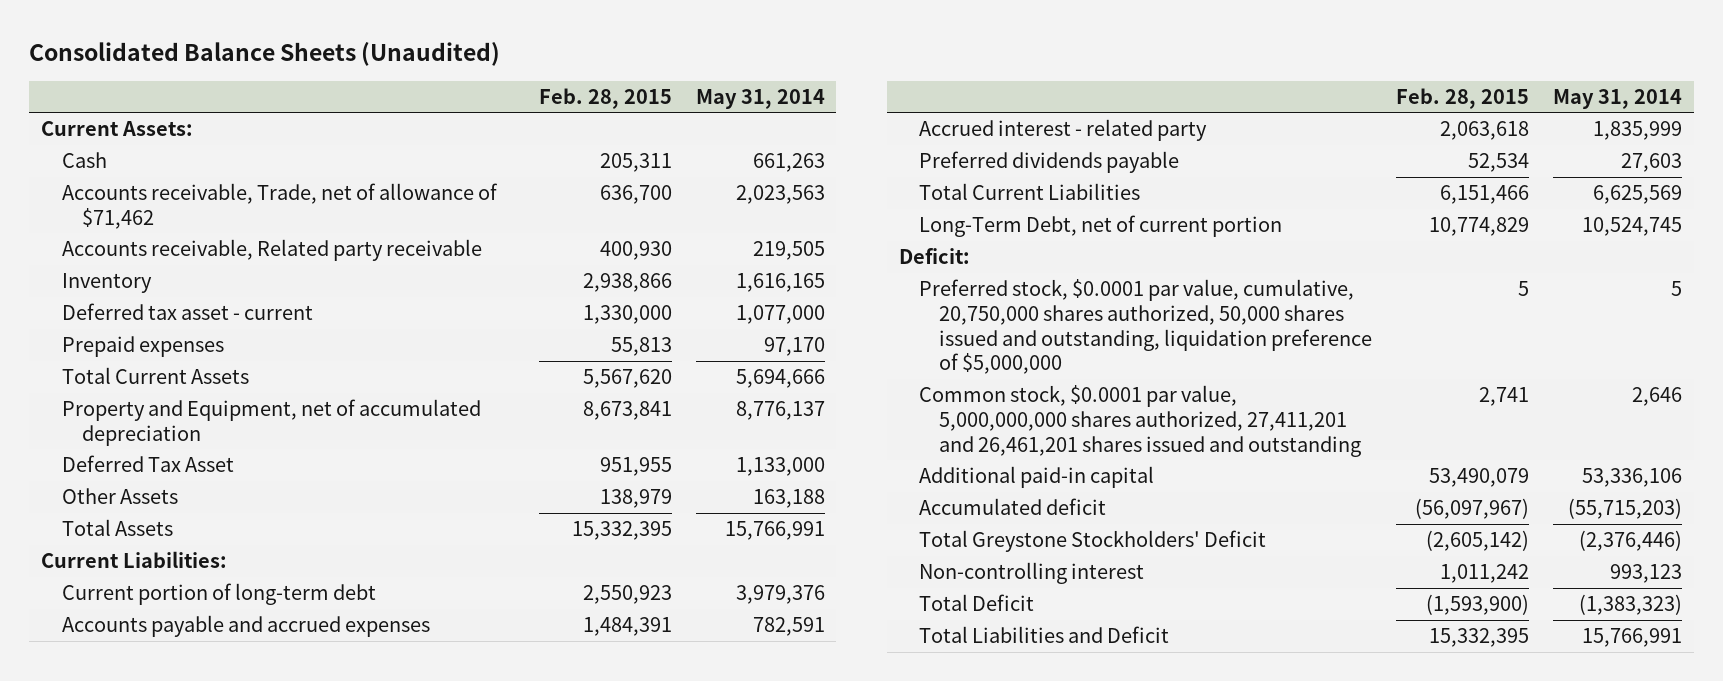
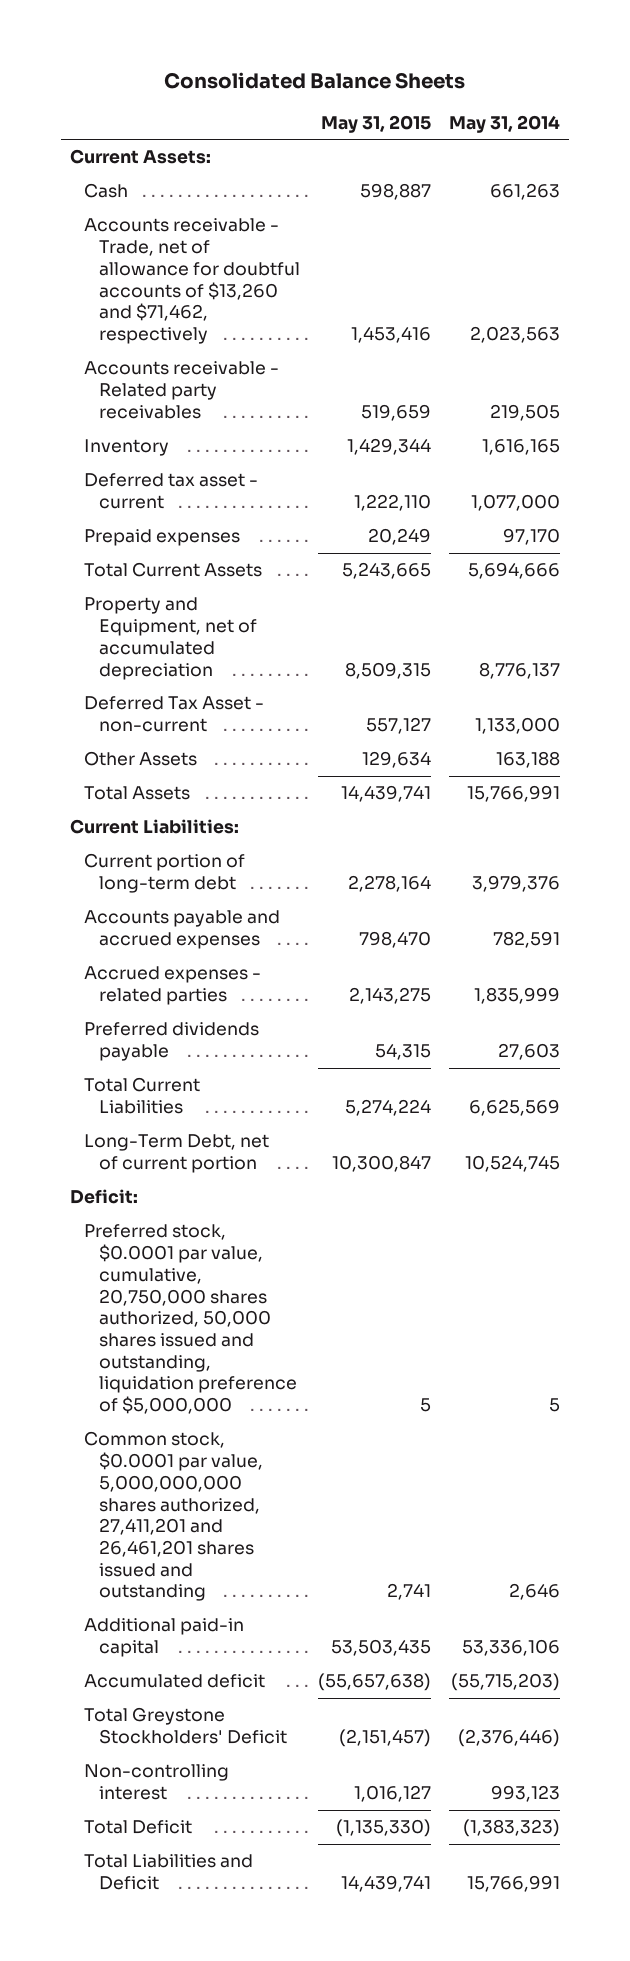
- Consolidated Balance Sheets (Unaudited)
+ Consolidated Balance Sheets
- | Feb. 28, 2015 | May 31, 2014
+ | May 31, 2015 | May 31, 2014
- Accounts receivable, Trade, net of allowance of $71,462 | 636,700 | 2,023,563
- Accounts receivable, Related party receivable | 400,930 | 219,505
+ Accounts receivable - Trade, net of allowance for doubtful accounts of $13,260 and $71,462, respectively | 1,453,416 | 2,023,563
+ Accounts receivable - Related party receivables | 519,659 | 219,505
- Deferred Tax Asset | 951,955 | 1,133,000
+ Deferred Tax Asset - non-current | 557,127 | 1,133,000
- Accrued interest - related party | 2,063,618 | 1,835,999
+ Accrued expenses - related parties | 2,143,275 | 1,835,999

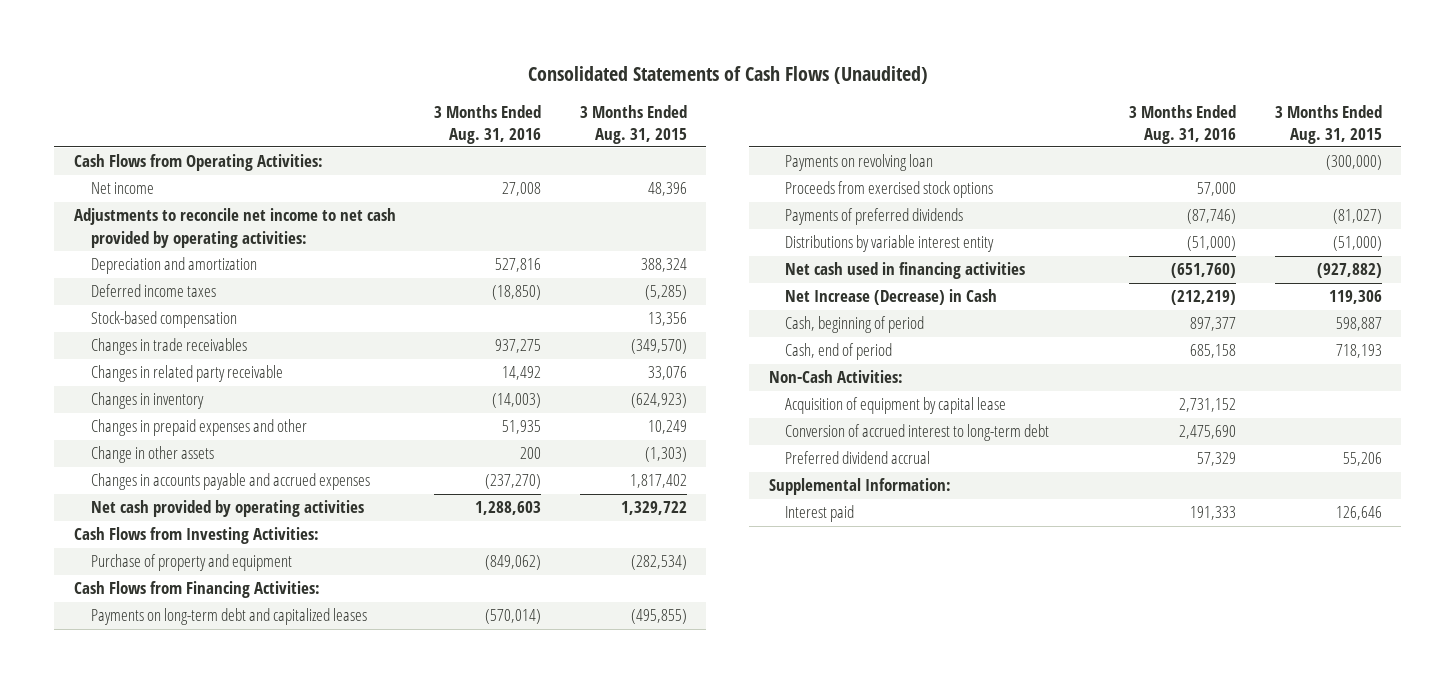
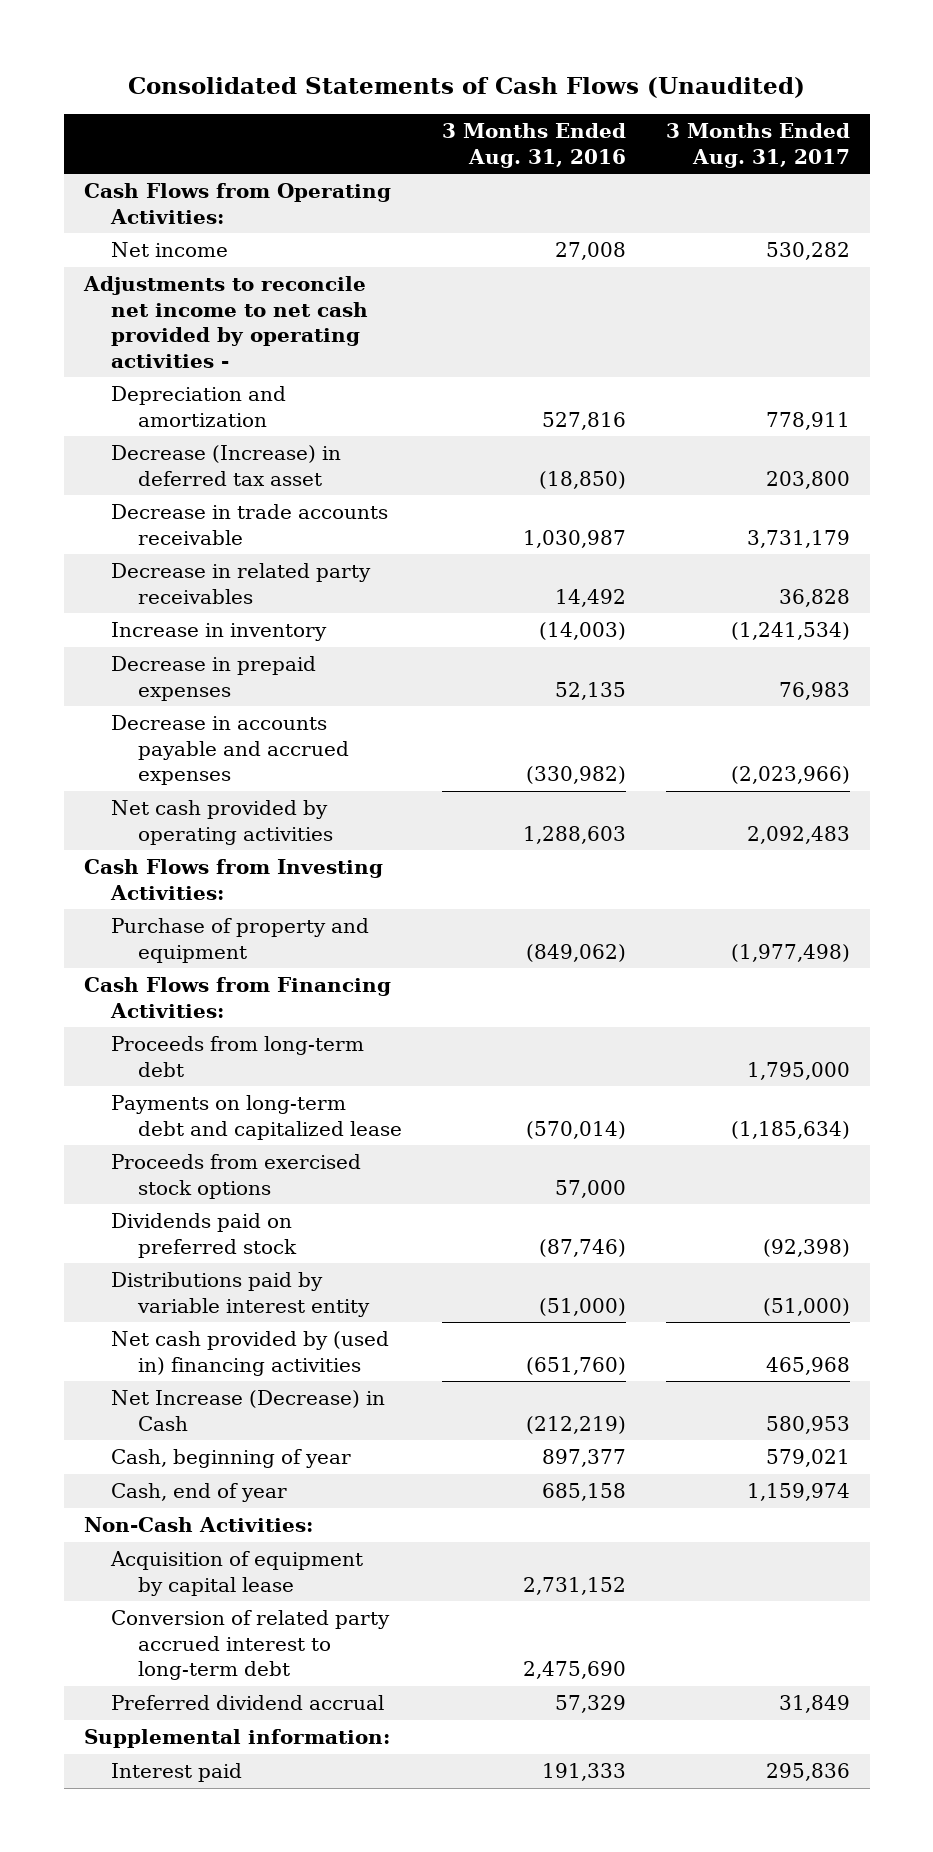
- | 3 Months Ended Aug. 31, 2016 | 3 Months Ended Aug. 31, 2015
+ | 3 Months Ended Aug. 31, 2016 | 3 Months Ended Aug. 31, 2017
- Adjustments to reconcile net income to net cash provided by operating activities:
+ Adjustments to reconcile net income to net cash provided by operating activities -
- Deferred income taxes | (18,850) | (5,285)
- Stock-based compensation | | 13,356
- Changes in trade receivables | 937,275 | (349,570)
- Changes in related party receivable | 14,492 | 33,076
- Changes in inventory | (14,003) | (624,923)
- Changes in prepaid expenses and other | 51,935 | 10,249
- Change in other assets | 200 | (1,303)
- Changes in accounts payable and accrued expenses | (237,270) | 1,817,402
+ Decrease (Increase) in deferred tax asset | (18,850) | 203,800
+ Decrease in trade accounts receivable | 1,030,987 | 3,731,179
+ Decrease in related party receivables | 14,492 | 36,828
+ Increase in inventory | (14,003) | (1,241,534)
+ Decrease in prepaid expenses | 52,135 | 76,983
+ Decrease in accounts payable and accrued expenses | (330,982) | (2,023,966)
- Payments on long-term debt and capitalized leases | (570,014) | (495,855)
- Payments on revolving loan | | (300,000)
+ Proceeds from long-term debt | | 1,795,000
+ Payments on long-term debt and capitalized lease | (570,014) | (1,185,634)
- Payments of preferred dividends | (87,746) | (81,027)
- Distributions by variable interest entity | (51,000) | (51,000)
- Net cash used in financing activities | (651,760) | (927,882)
+ Dividends paid on preferred stock | (87,746) | (92,398)
+ Distributions paid by variable interest entity | (51,000) | (51,000)
+ Net cash provided by (used in) financing activities | (651,760) | 465,968
- Cash, beginning of period | 897,377 | 598,887
- Cash, end of period | 685,158 | 718,193
+ Cash, beginning of year | 897,377 | 579,021
+ Cash, end of year | 685,158 | 1,159,974
- Conversion of accrued interest to long-term debt | 2,475,690 |
+ Conversion of related party accrued interest to long-term debt | 2,475,690 |
- Supplemental Information:
+ Supplemental information:

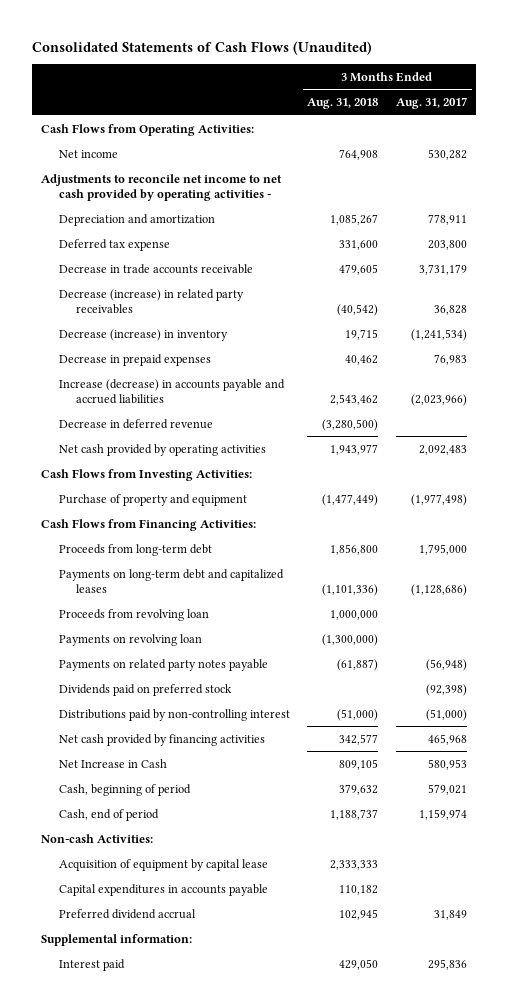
- | 3 Months Ended Aug. 31, 2016 | 3 Months Ended Aug. 31, 2017
+ | 3 Months Ended Aug. 31, 2018 | 3 Months Ended Aug. 31, 2017
- Decrease (Increase) in deferred tax asset | (18,850) | 203,800
+ Deferred tax expense | 331,600 | 203,800
- Decrease in related party receivables | 14,492 | 36,828
- Increase in inventory | (14,003) | (1,241,534)
+ Decrease (increase) in related party receivables | (40,542) | 36,828
+ Decrease (increase) in inventory | 19,715 | (1,241,534)
- Decrease in accounts payable and accrued expenses | (330,982) | (2,023,966)
+ Increase (decrease) in accounts payable and accrued liabilities | 2,543,462 | (2,023,966)
+ Decrease in deferred revenue | (3,280,500) |
- Payments on long-term debt and capitalized lease | (570,014) | (1,185,634)
- Proceeds from exercised stock options | 57,000 |
+ Payments on long-term debt and capitalized leases | (1,101,336) | (1,128,686)
+ Proceeds from revolving loan | 1,000,000 |
+ Payments on revolving loan | (1,300,000) |
+ Payments on related party notes payable | (61,887) | (56,948)
- Distributions paid by variable interest entity | (51,000) | (51,000)
- Net cash provided by (used in) financing activities | (651,760) | 465,968
- Net Increase (Decrease) in Cash | (212,219) | 580,953
- Cash, beginning of year | 897,377 | 579,021
- Cash, end of year | 685,158 | 1,159,974
- Non-Cash Activities:
+ Distributions paid by non-controlling interest | (51,000) | (51,000)
+ Net cash provided by financing activities | 342,577 | 465,968
+ Net Increase in Cash | 809,105 | 580,953
+ Cash, beginning of period | 379,632 | 579,021
+ Cash, end of period | 1,188,737 | 1,159,974
+ Non-cash Activities:
- Conversion of related party accrued interest to long-term debt | 2,475,690 |
+ Capital expenditures in accounts payable | 110,182 |

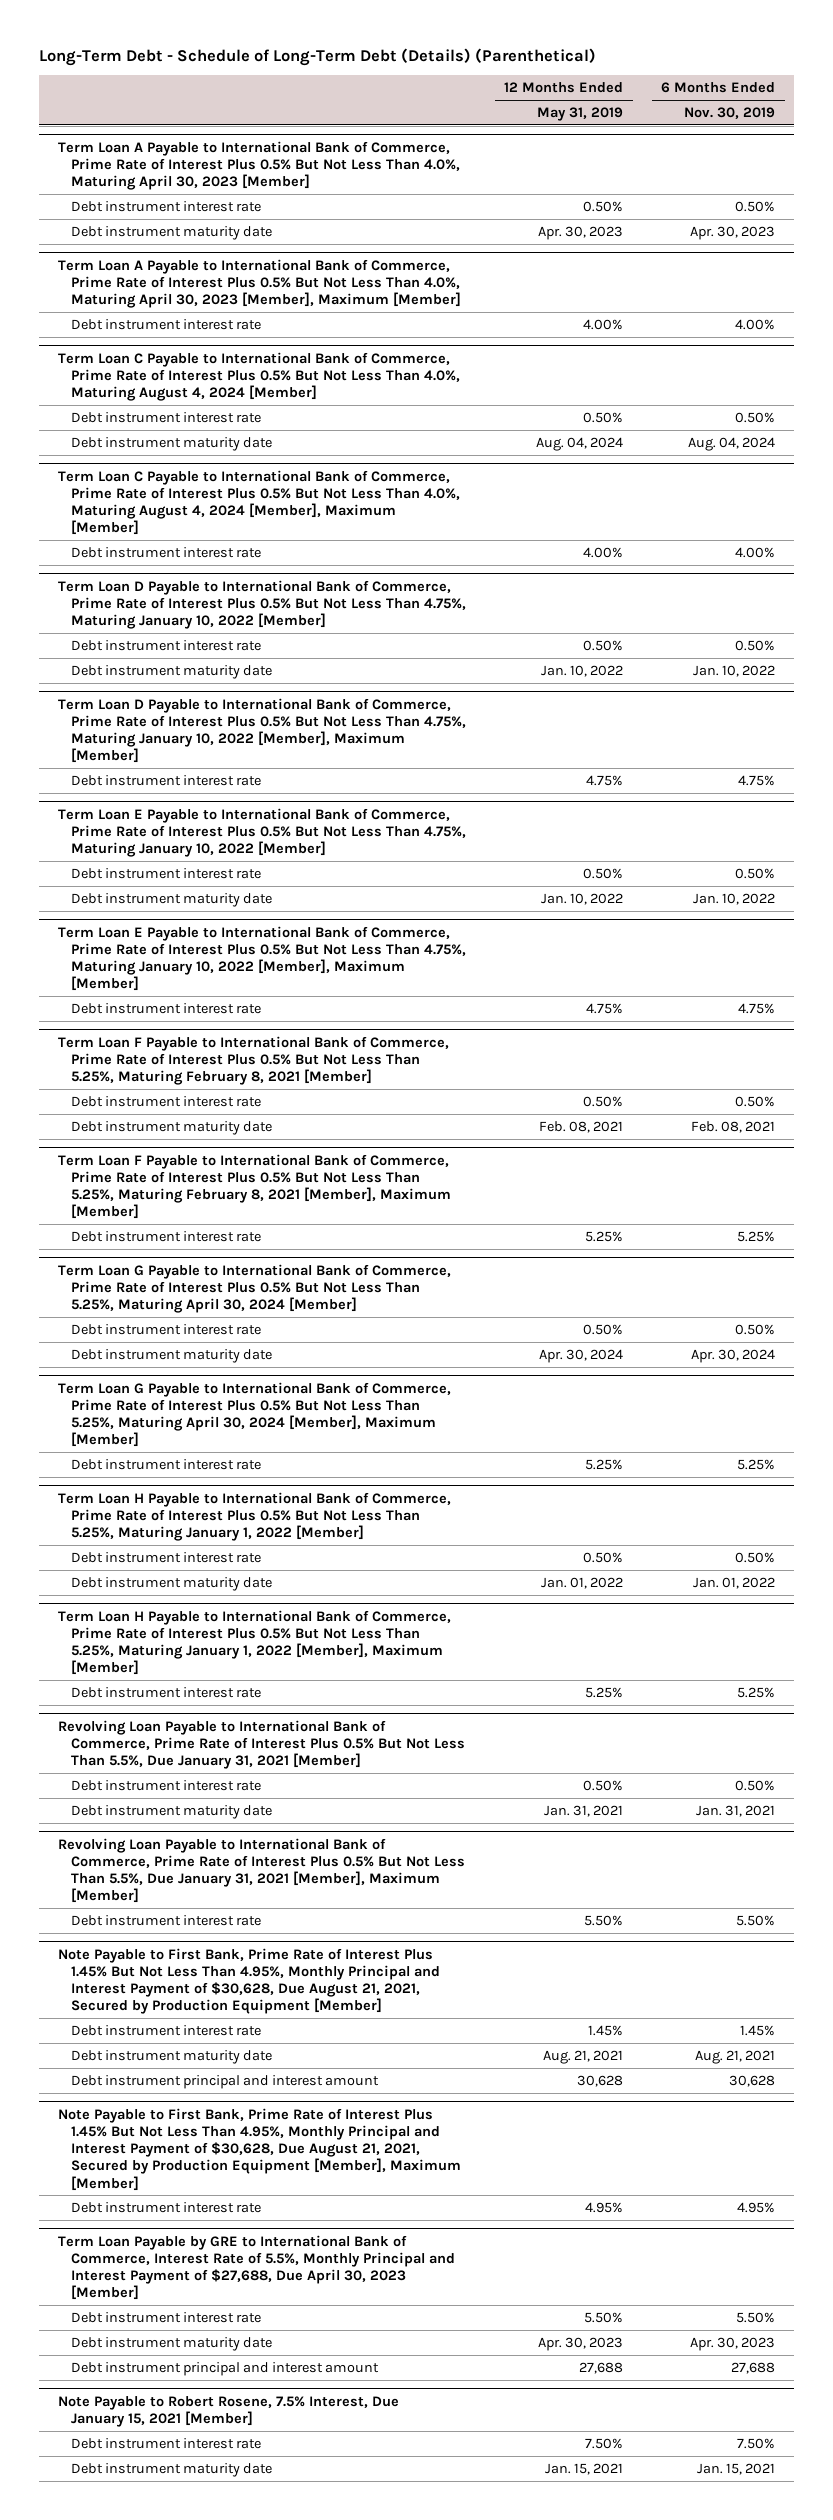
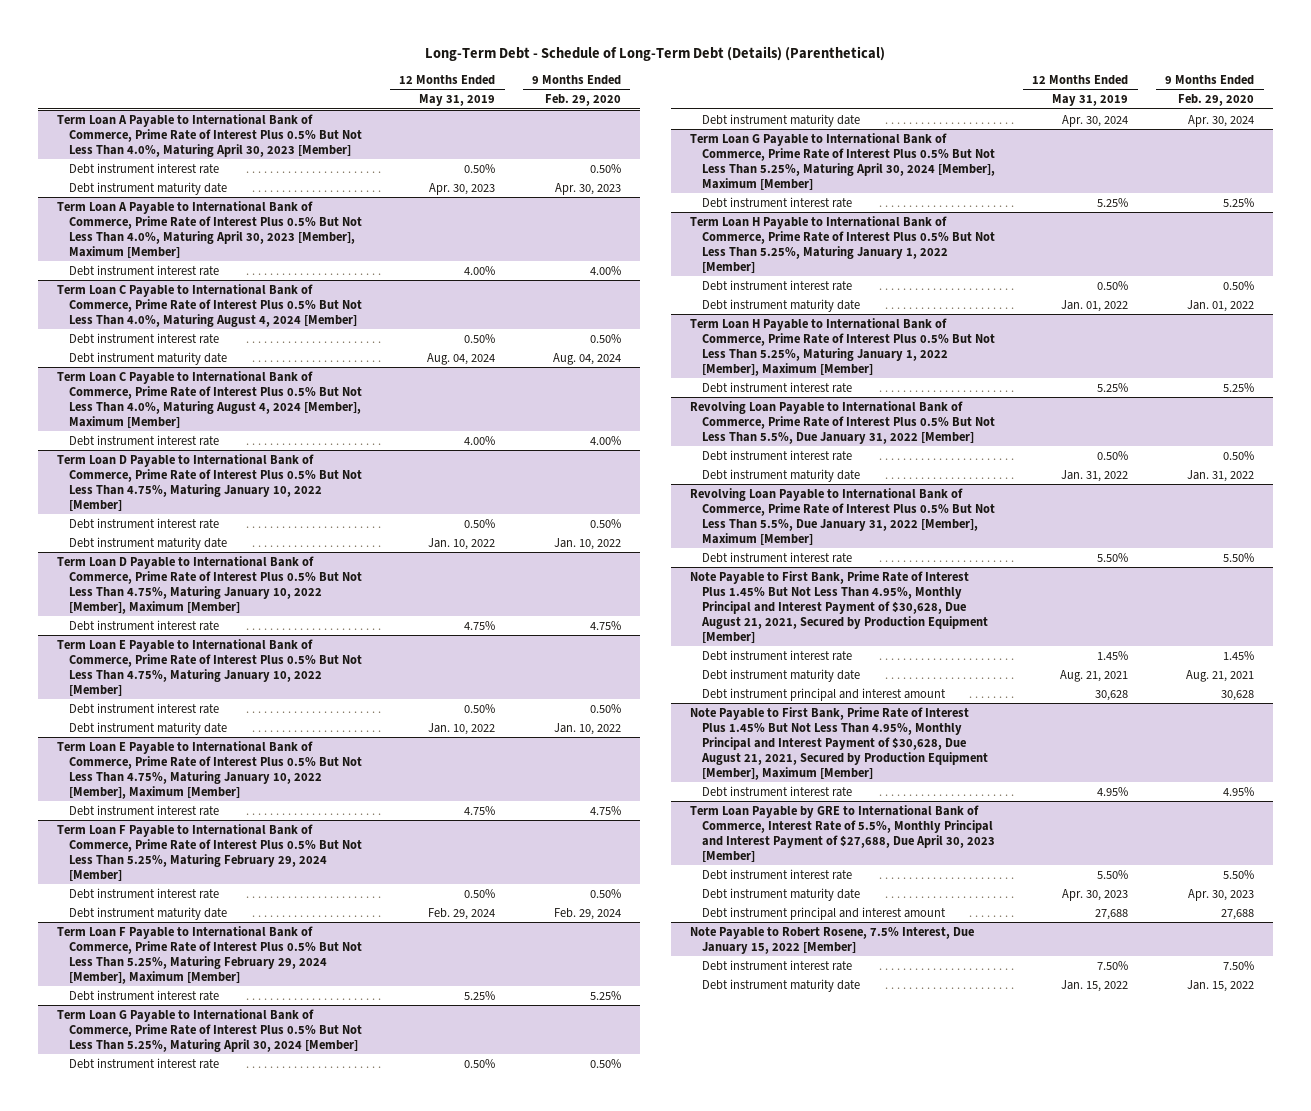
- | 12 Months Ended May 31, 2019 | 6 Months Ended Nov. 30, 2019
+ | 12 Months Ended May 31, 2019 | 9 Months Ended Feb. 29, 2020
- Term Loan F Payable to International Bank of Commerce, Prime Rate of Interest Plus 0.5% But Not Less Than 5.25%, Maturing February 8, 2021 [Member]
+ Term Loan F Payable to International Bank of Commerce, Prime Rate of Interest Plus 0.5% But Not Less Than 5.25%, Maturing February 29, 2024 [Member]
- Debt instrument maturity date | Feb. 08, 2021 | Feb. 08, 2021
- Term Loan F Payable to International Bank of Commerce, Prime Rate of Interest Plus 0.5% But Not Less Than 5.25%, Maturing February 8, 2021 [Member], Maximum [Member]
+ Debt instrument maturity date | Feb. 29, 2024 | Feb. 29, 2024
+ Term Loan F Payable to International Bank of Commerce, Prime Rate of Interest Plus 0.5% But Not Less Than 5.25%, Maturing February 29, 2024 [Member], Maximum [Member]
- Revolving Loan Payable to International Bank of Commerce, Prime Rate of Interest Plus 0.5% But Not Less Than 5.5%, Due January 31, 2021 [Member]
+ Revolving Loan Payable to International Bank of Commerce, Prime Rate of Interest Plus 0.5% But Not Less Than 5.5%, Due January 31, 2022 [Member]
- Debt instrument maturity date | Jan. 31, 2021 | Jan. 31, 2021
- Revolving Loan Payable to International Bank of Commerce, Prime Rate of Interest Plus 0.5% But Not Less Than 5.5%, Due January 31, 2021 [Member], Maximum [Member]
+ Debt instrument maturity date | Jan. 31, 2022 | Jan. 31, 2022
+ Revolving Loan Payable to International Bank of Commerce, Prime Rate of Interest Plus 0.5% But Not Less Than 5.5%, Due January 31, 2022 [Member], Maximum [Member]
- Note Payable to Robert Rosene, 7.5% Interest, Due January 15, 2021 [Member]
+ Note Payable to Robert Rosene, 7.5% Interest, Due January 15, 2022 [Member]
- Debt instrument maturity date | Jan. 15, 2021 | Jan. 15, 2021
+ Debt instrument maturity date | Jan. 15, 2022 | Jan. 15, 2022

